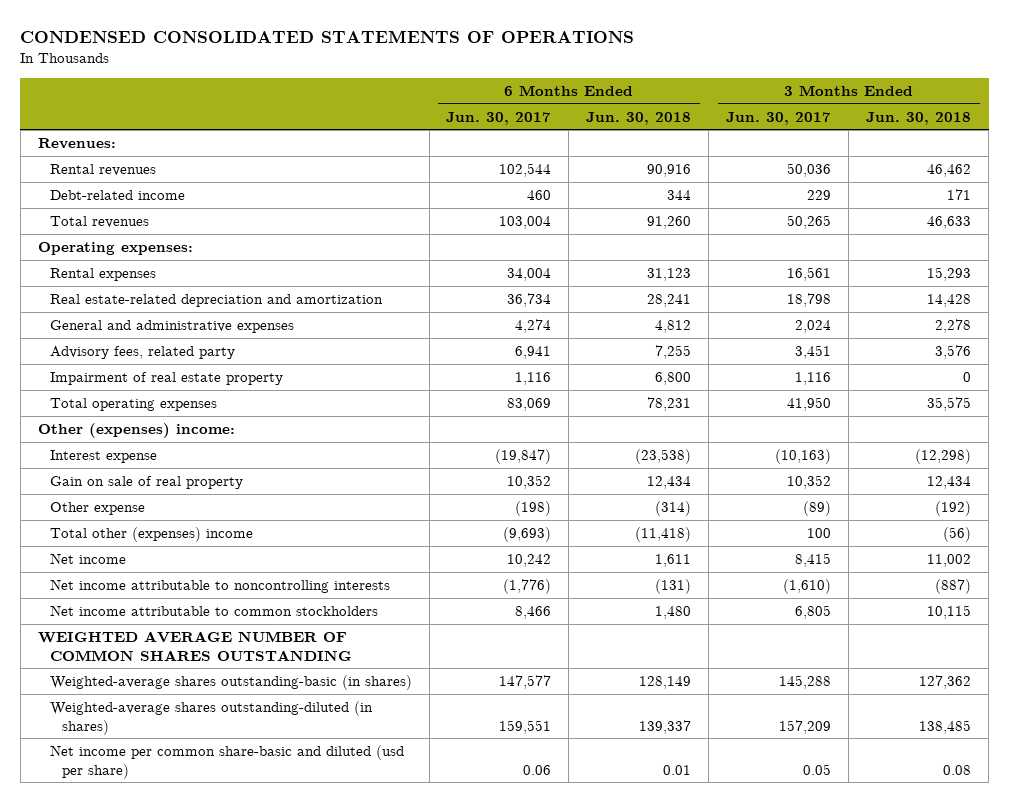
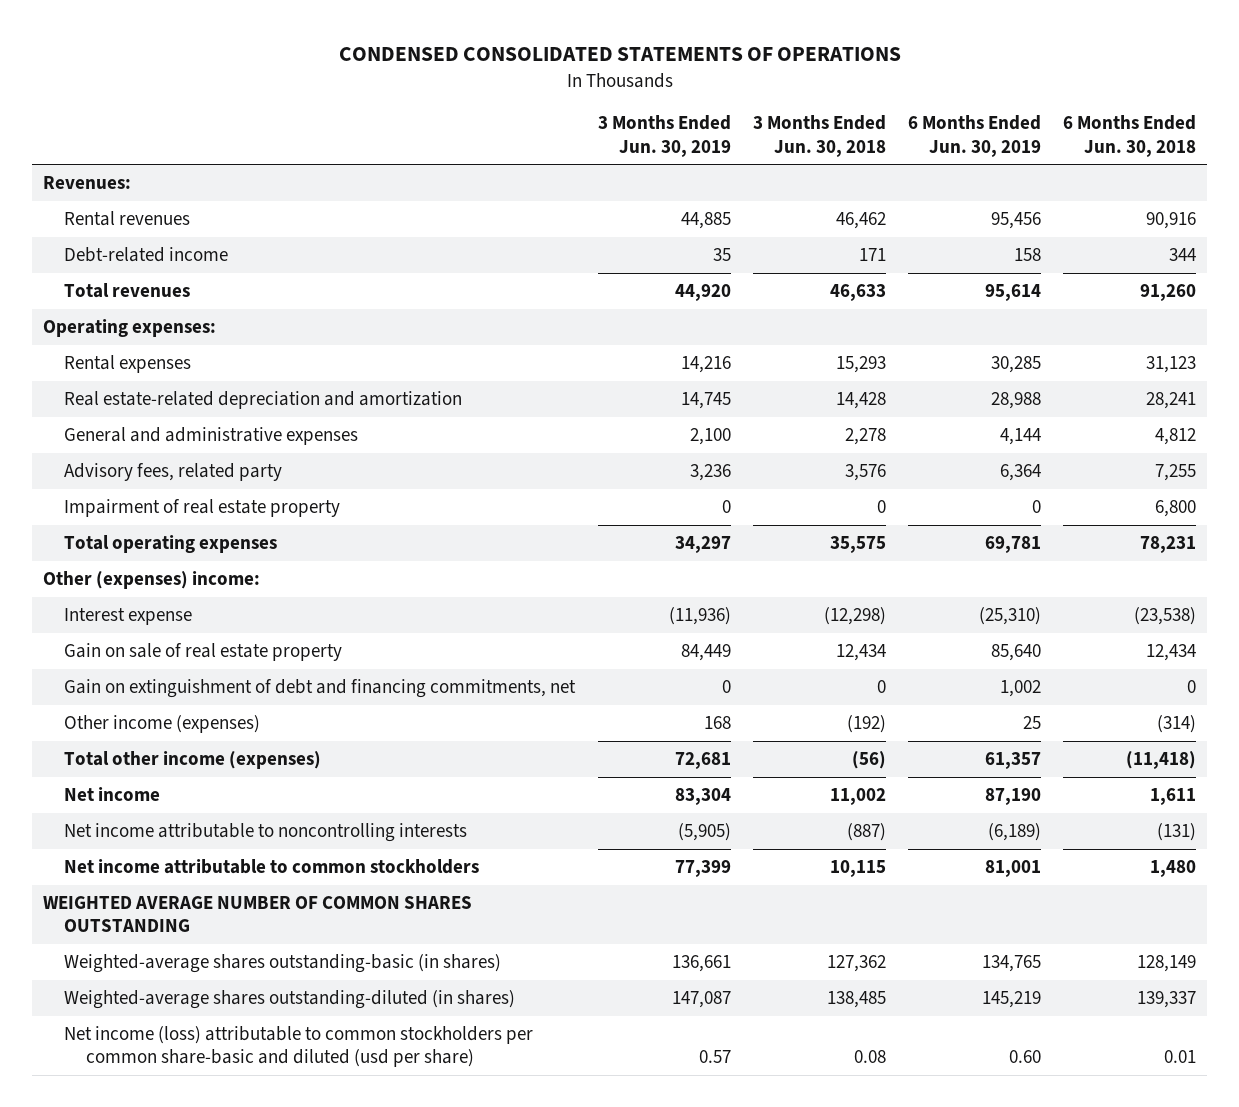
- | 6 Months Ended Jun. 30, 2017 | 6 Months Ended Jun. 30, 2018 | 3 Months Ended Jun. 30, 2017 | 3 Months Ended Jun. 30, 2018
+ | 3 Months Ended Jun. 30, 2019 | 3 Months Ended Jun. 30, 2018 | 6 Months Ended Jun. 30, 2019 | 6 Months Ended Jun. 30, 2018
- Gain on sale of real property | 10,352 | 12,434 | 10,352 | 12,434
- Other expense | (198) | (314) | (89) | (192)
- Total other (expenses) income | (9,693) | (11,418) | 100 | (56)
+ Gain on sale of real estate property | 84,449 | 12,434 | 85,640 | 12,434
+ Gain on extinguishment of debt and financing commitments, net | 0 | 0 | 1,002 | 0
+ Other income (expenses) | 168 | (192) | 25 | (314)
+ Total other income (expenses) | 72,681 | (56) | 61,357 | (11,418)
- Net income per common share-basic and diluted (usd per share) | 0.06 | 0.01 | 0.05 | 0.08
+ Net income (loss) attributable to common stockholders per common share-basic and diluted (usd per share) | 0.57 | 0.08 | 0.60 | 0.01

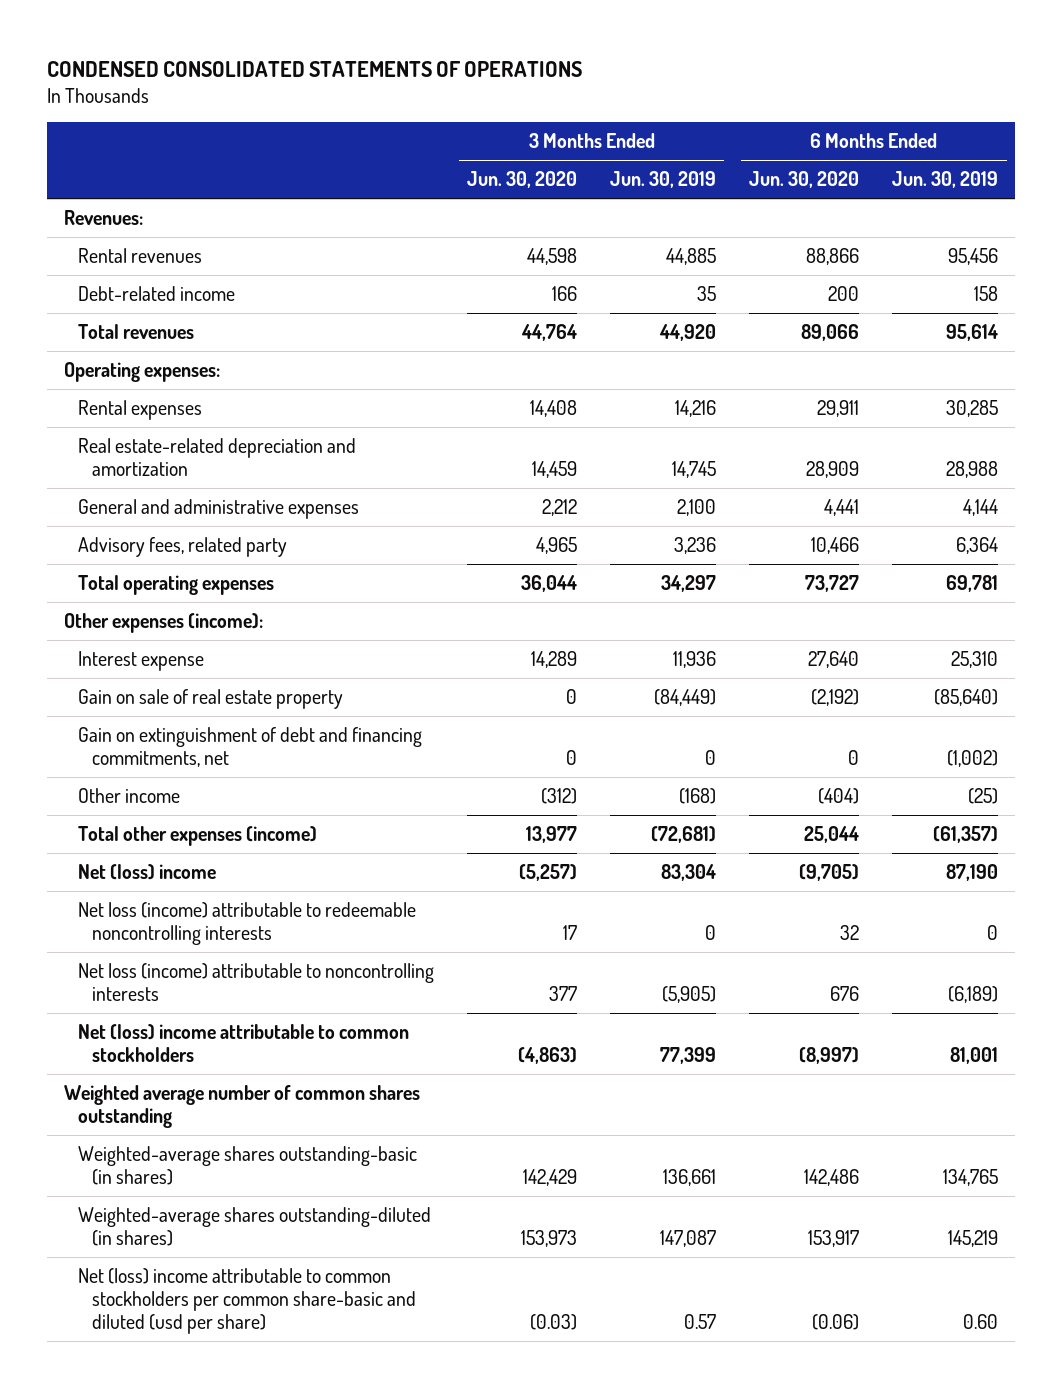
- | 3 Months Ended Jun. 30, 2019 | 3 Months Ended Jun. 30, 2018 | 6 Months Ended Jun. 30, 2019 | 6 Months Ended Jun. 30, 2018
+ | 3 Months Ended Jun. 30, 2020 | 3 Months Ended Jun. 30, 2019 | 6 Months Ended Jun. 30, 2020 | 6 Months Ended Jun. 30, 2019
- Impairment of real estate property | 0 | 0 | 0 | 6,800
- Other (expenses) income:
- Interest expense | (11,936) | (12,298) | (25,310) | (23,538)
- Gain on sale of real estate property | 84,449 | 12,434 | 85,640 | 12,434
- Gain on extinguishment of debt and financing commitments, net | 0 | 0 | 1,002 | 0
- Other income (expenses) | 168 | (192) | 25 | (314)
- Total other income (expenses) | 72,681 | (56) | 61,357 | (11,418)
- Net income | 83,304 | 11,002 | 87,190 | 1,611
- Net income attributable to noncontrolling interests | (5,905) | (887) | (6,189) | (131)
- Net income attributable to common stockholders | 77,399 | 10,115 | 81,001 | 1,480
- WEIGHTED AVERAGE NUMBER OF COMMON SHARES OUTSTANDING
+ Other expenses (income):
+ Interest expense | 14,289 | 11,936 | 27,640 | 25,310
+ Gain on sale of real estate property | 0 | (84,449) | (2,192) | (85,640)
+ Gain on extinguishment of debt and financing commitments, net | 0 | 0 | 0 | (1,002)
+ Other income | (312) | (168) | (404) | (25)
+ Total other expenses (income) | 13,977 | (72,681) | 25,044 | (61,357)
+ Net (loss) income | (5,257) | 83,304 | (9,705) | 87,190
+ Net loss (income) attributable to redeemable noncontrolling interests | 17 | 0 | 32 | 0
+ Net loss (income) attributable to noncontrolling interests | 377 | (5,905) | 676 | (6,189)
+ Net (loss) income attributable to common stockholders | (4,863) | 77,399 | (8,997) | 81,001
+ Weighted average number of common shares outstanding
- Net income (loss) attributable to common stockholders per common share-basic and diluted (usd per share) | 0.57 | 0.08 | 0.60 | 0.01
+ Net (loss) income attributable to common stockholders per common share-basic and diluted (usd per share) | (0.03) | 0.57 | (0.06) | 0.60

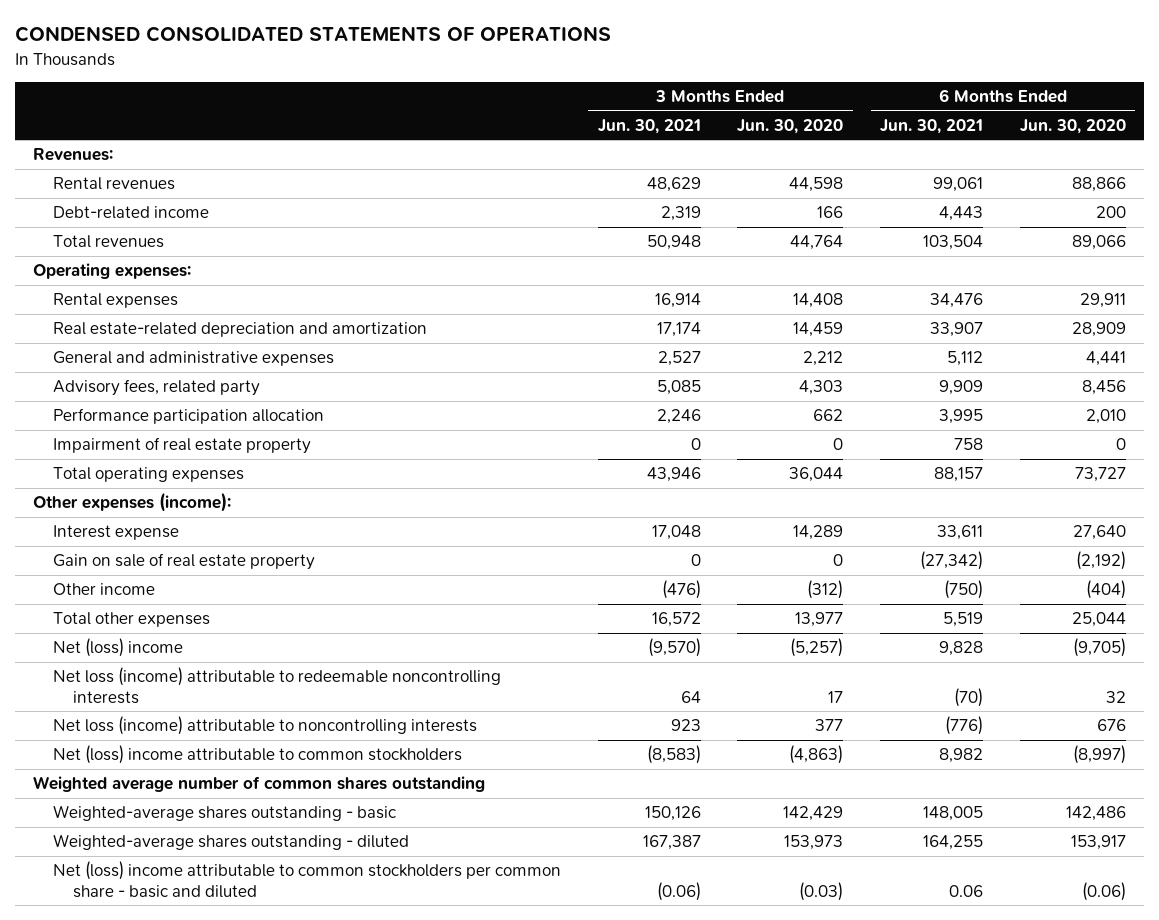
- | 3 Months Ended Jun. 30, 2020 | 3 Months Ended Jun. 30, 2019 | 6 Months Ended Jun. 30, 2020 | 6 Months Ended Jun. 30, 2019
+ | 3 Months Ended Jun. 30, 2021 | 3 Months Ended Jun. 30, 2020 | 6 Months Ended Jun. 30, 2021 | 6 Months Ended Jun. 30, 2020
- Advisory fees, related party | 4,965 | 3,236 | 10,466 | 6,364
+ Advisory fees, related party | 5,085 | 4,303 | 9,909 | 8,456
+ Performance participation allocation | 2,246 | 662 | 3,995 | 2,010
+ Impairment of real estate property | 0 | 0 | 758 | 0
- Gain on extinguishment of debt and financing commitments, net | 0 | 0 | 0 | (1,002)
- Total other expenses (income) | 13,977 | (72,681) | 25,044 | (61,357)
+ Total other expenses | 16,572 | 13,977 | 5,519 | 25,044
- Weighted-average shares outstanding-basic (in shares) | 142,429 | 136,661 | 142,486 | 134,765
- Weighted-average shares outstanding-diluted (in shares) | 153,973 | 147,087 | 153,917 | 145,219
- Net (loss) income attributable to common stockholders per common share-basic and diluted (usd per share) | (0.03) | 0.57 | (0.06) | 0.60
+ Weighted-average shares outstanding - basic | 150,126 | 142,429 | 148,005 | 142,486
+ Weighted-average shares outstanding - diluted | 167,387 | 153,973 | 164,255 | 153,917
+ Net (loss) income attributable to common stockholders per common share - basic and diluted | (0.06) | (0.03) | 0.06 | (0.06)

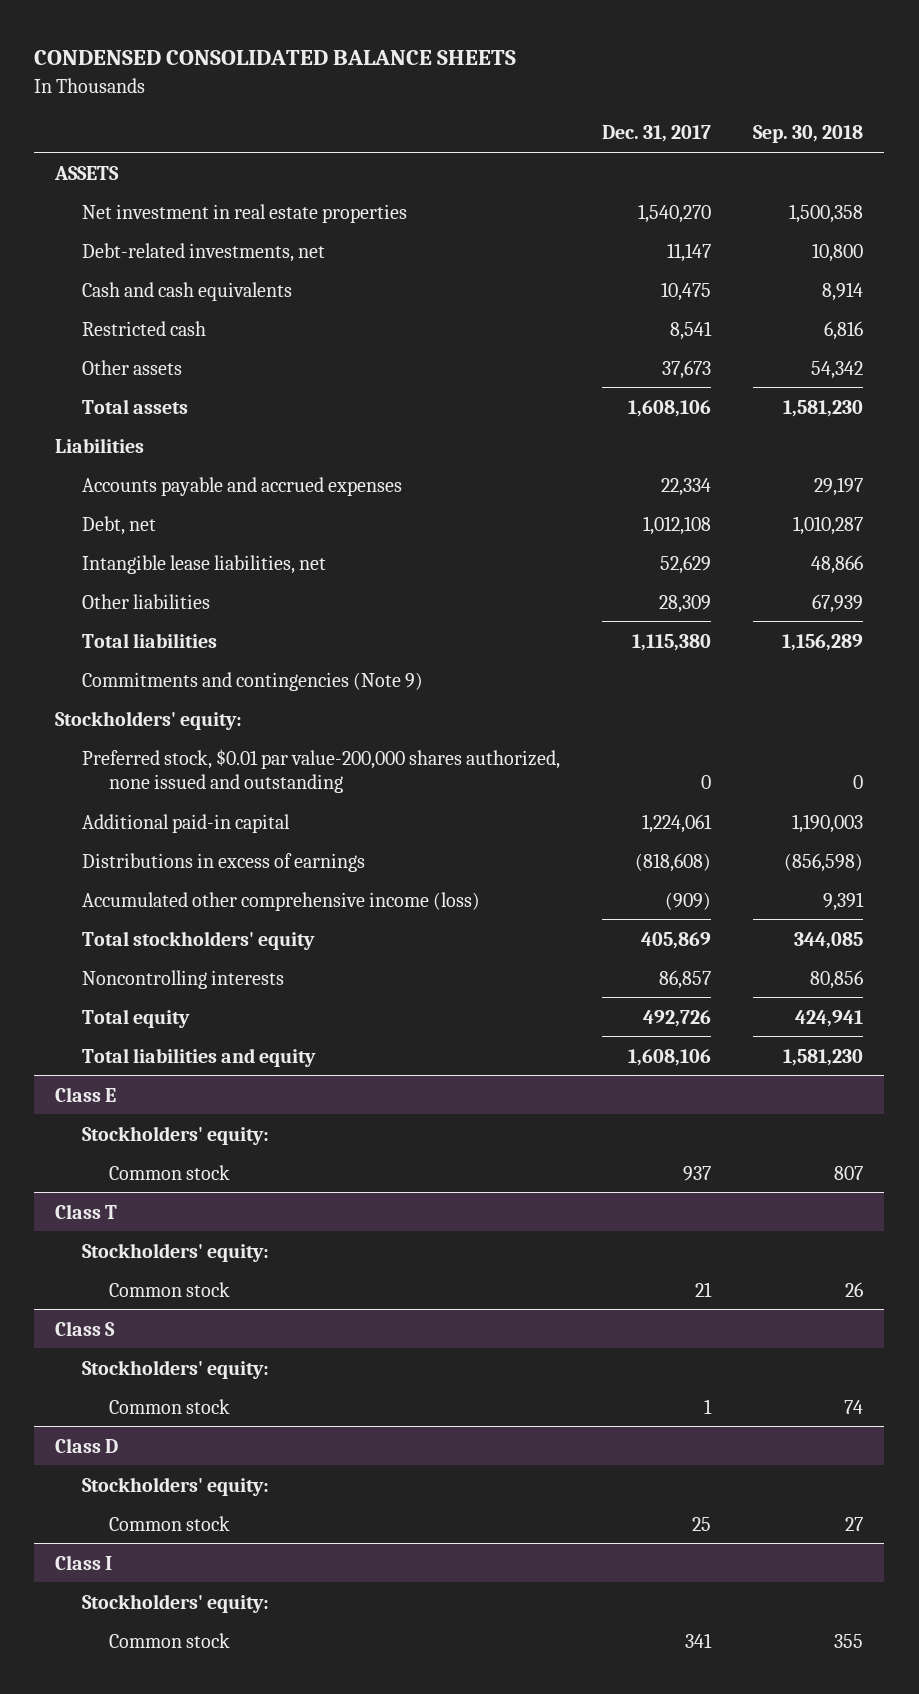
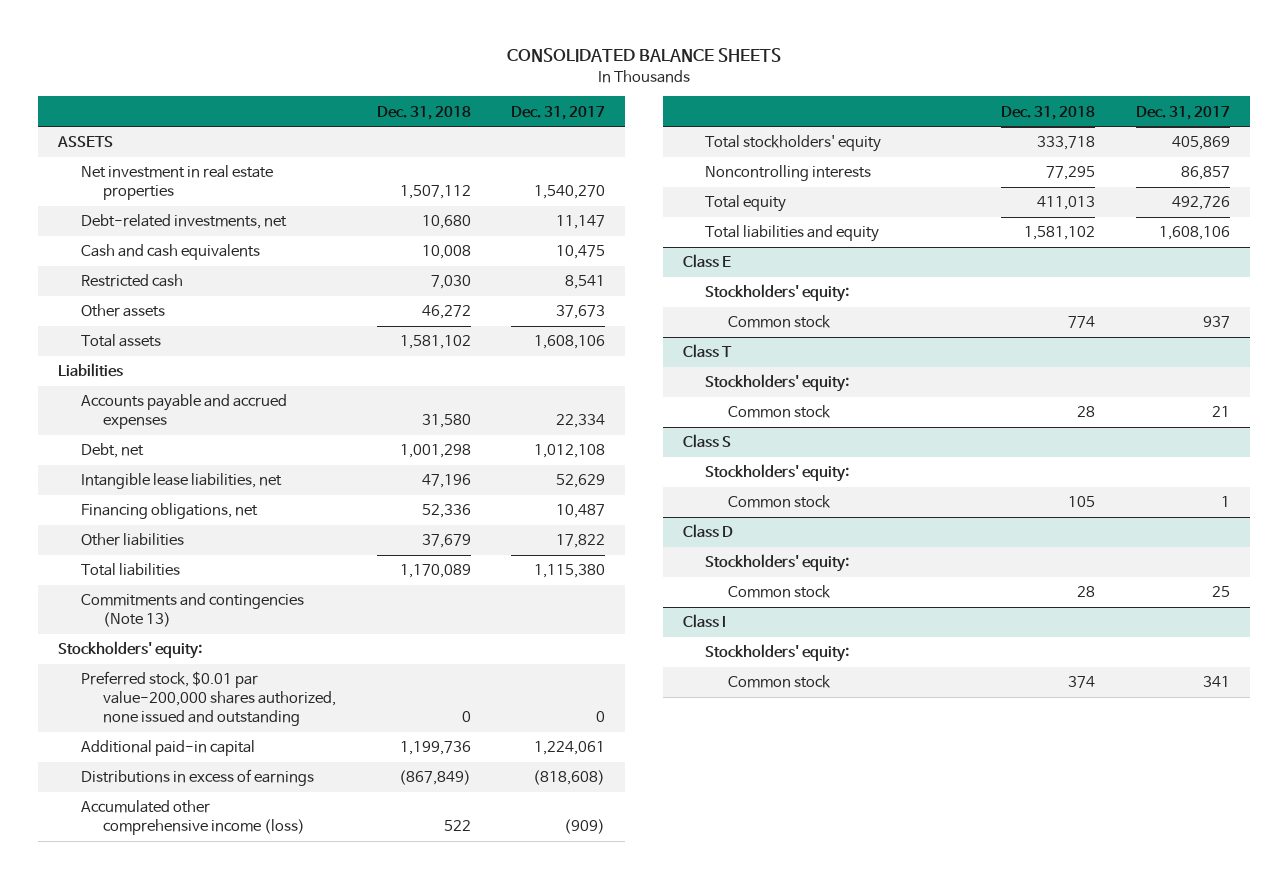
- CONDENSED CONSOLIDATED BALANCE SHEETS
+ CONSOLIDATED BALANCE SHEETS
- | Dec. 31, 2017 | Sep. 30, 2018
+ | Dec. 31, 2018 | Dec. 31, 2017
- Other liabilities | 28,309 | 67,939
+ Financing obligations, net | 52,336 | 10,487
+ Other liabilities | 37,679 | 17,822
- Commitments and contingencies (Note 9)
+ Commitments and contingencies (Note 13)

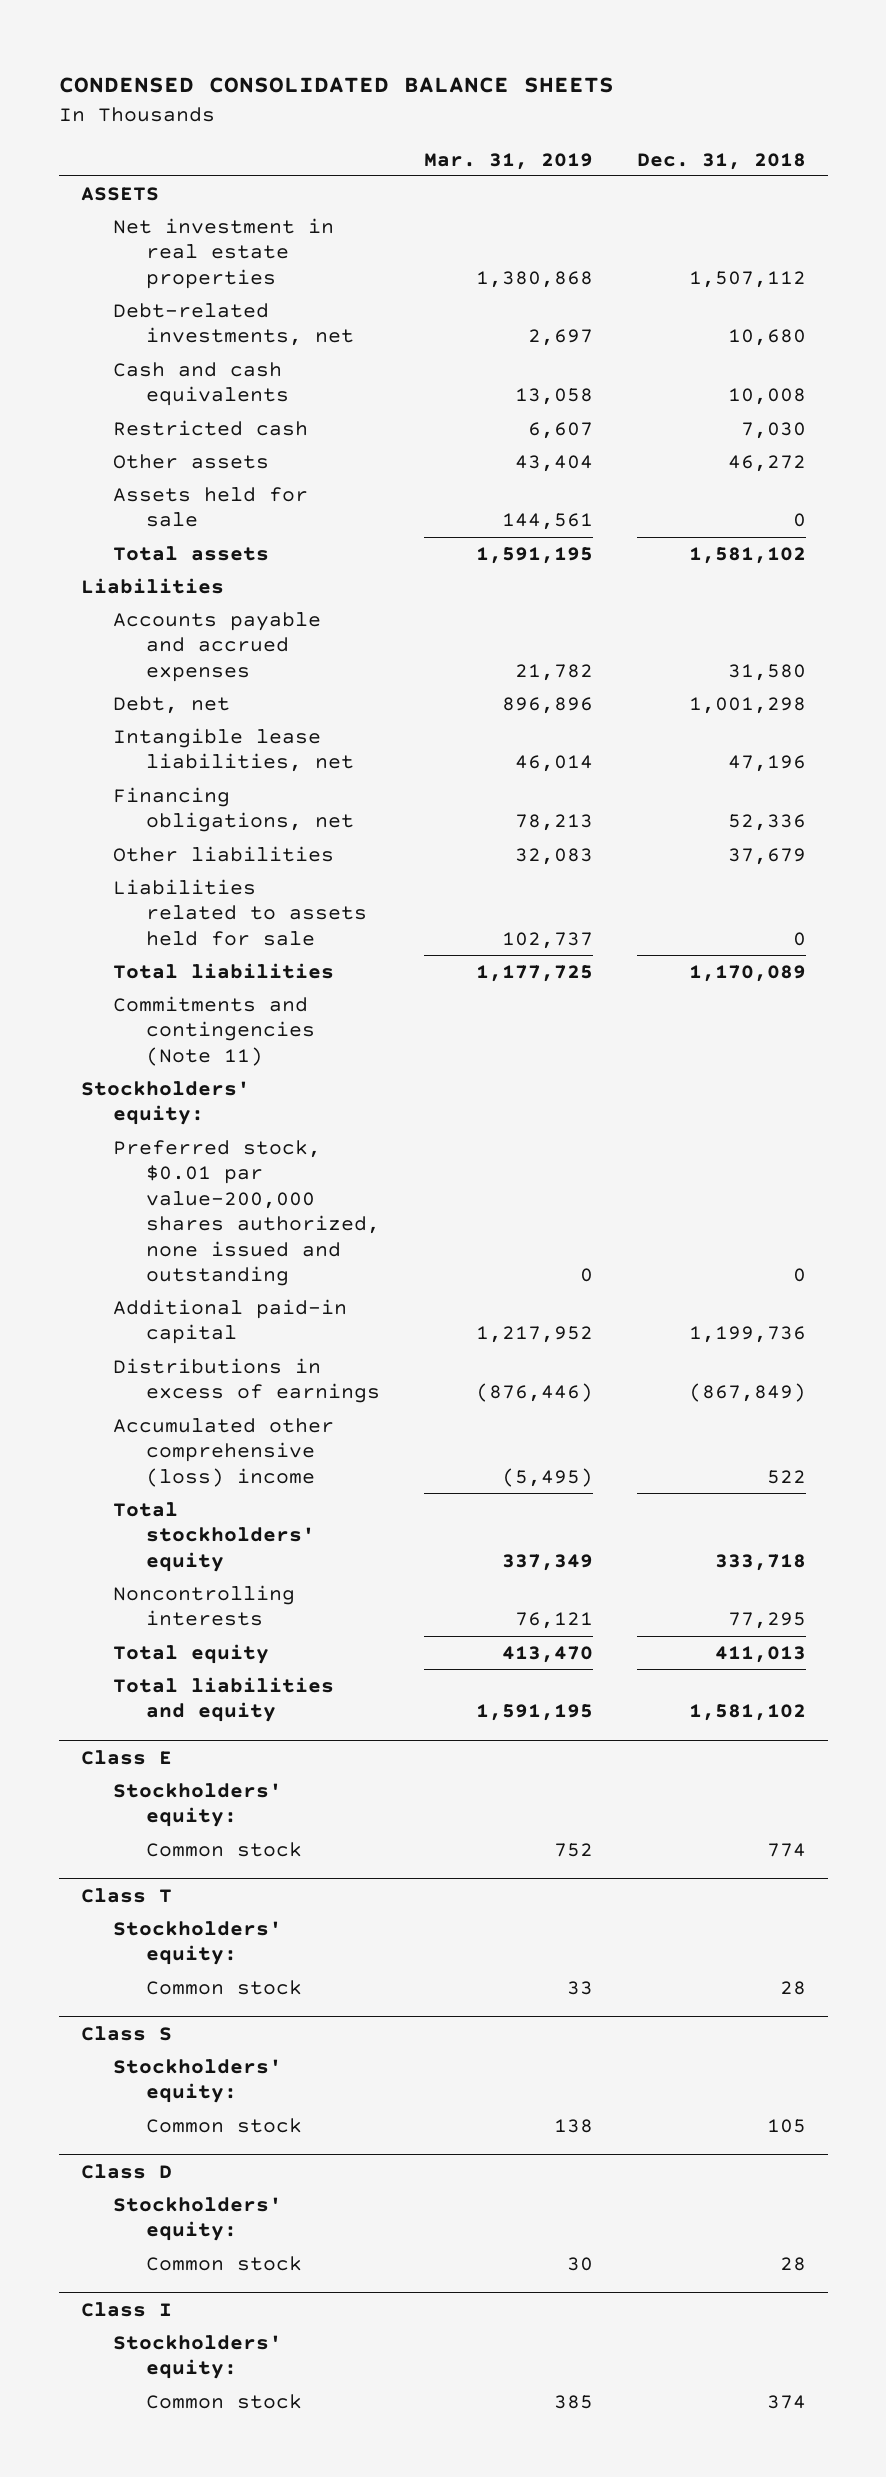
- CONSOLIDATED BALANCE SHEETS
+ CONDENSED CONSOLIDATED BALANCE SHEETS
- | Dec. 31, 2018 | Dec. 31, 2017
+ | Mar. 31, 2019 | Dec. 31, 2018
+ Assets held for sale | 144,561 | 0
+ Liabilities related to assets held for sale | 102,737 | 0
- Commitments and contingencies (Note 13)
+ Commitments and contingencies (Note 11)
- Accumulated other comprehensive income (loss) | 522 | (909)
+ Accumulated other comprehensive (loss) income | (5,495) | 522

